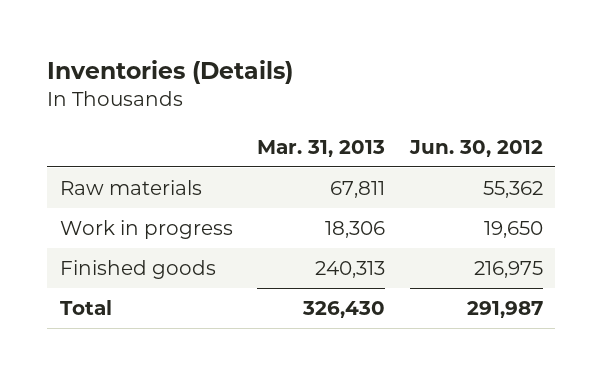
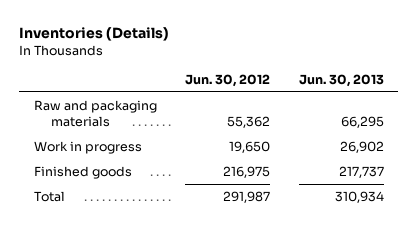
- | Mar. 31, 2013 | Jun. 30, 2012
+ | Jun. 30, 2012 | Jun. 30, 2013
- Raw materials | 67,811 | 55,362
+ Raw and packaging materials | 55,362 | 66,295

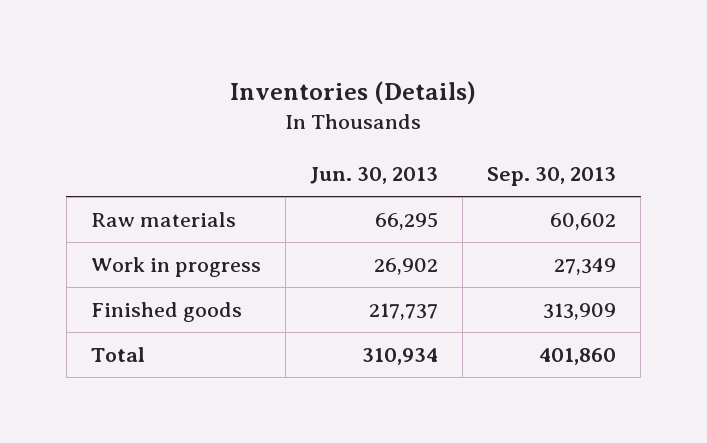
- | Jun. 30, 2012 | Jun. 30, 2013
+ | Jun. 30, 2013 | Sep. 30, 2013
- Raw and packaging materials | 55,362 | 66,295
+ Raw materials | 66,295 | 60,602

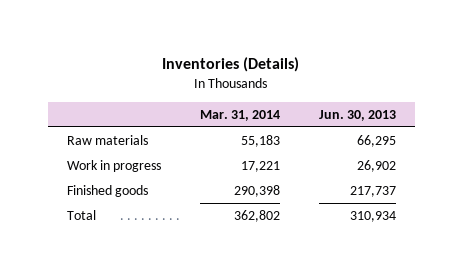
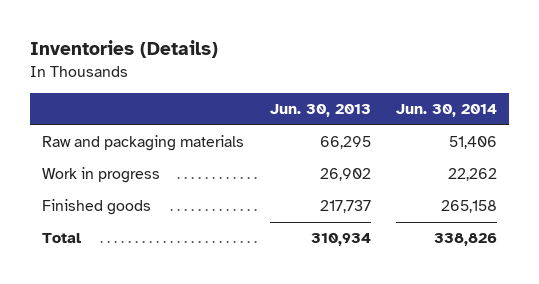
- | Mar. 31, 2014 | Jun. 30, 2013
+ | Jun. 30, 2013 | Jun. 30, 2014
- Raw materials | 55,183 | 66,295
+ Raw and packaging materials | 66,295 | 51,406

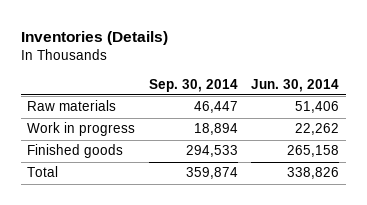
- | Jun. 30, 2013 | Jun. 30, 2014
+ | Sep. 30, 2014 | Jun. 30, 2014
- Raw and packaging materials | 66,295 | 51,406
+ Raw materials | 46,447 | 51,406

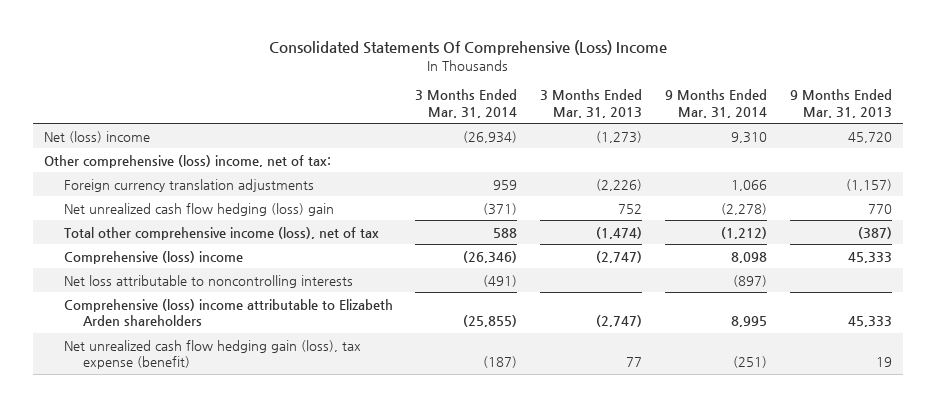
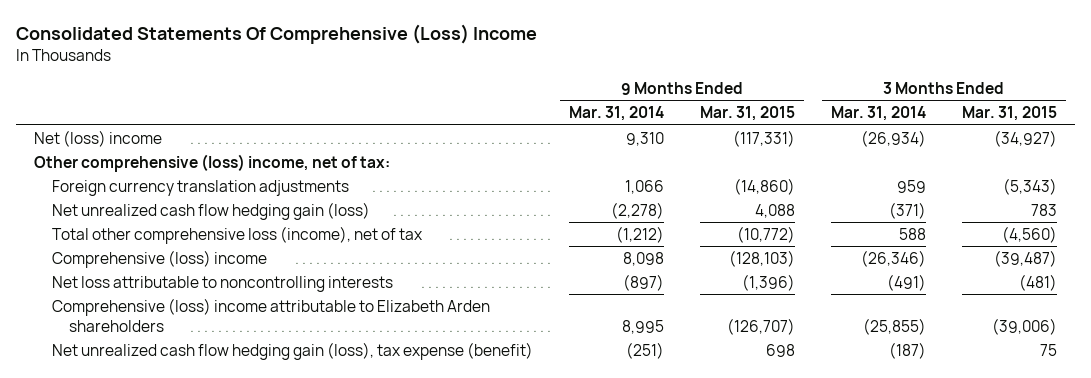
- | 3 Months Ended Mar. 31, 2014 | 3 Months Ended Mar. 31, 2013 | 9 Months Ended Mar. 31, 2014 | 9 Months Ended Mar. 31, 2013
+ | 9 Months Ended Mar. 31, 2014 | 9 Months Ended Mar. 31, 2015 | 3 Months Ended Mar. 31, 2014 | 3 Months Ended Mar. 31, 2015
- Net unrealized cash flow hedging (loss) gain | (371) | 752 | (2,278) | 770
- Total other comprehensive income (loss), net of tax | 588 | (1,474) | (1,212) | (387)
+ Net unrealized cash flow hedging gain (loss) | (2,278) | 4,088 | (371) | 783
+ Total other comprehensive loss (income), net of tax | (1,212) | (10,772) | 588 | (4,560)

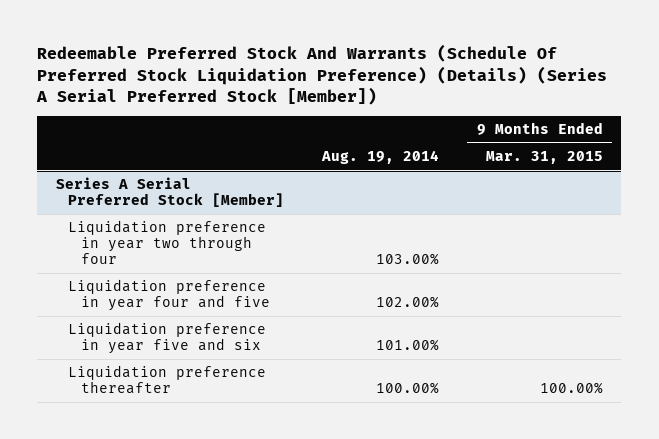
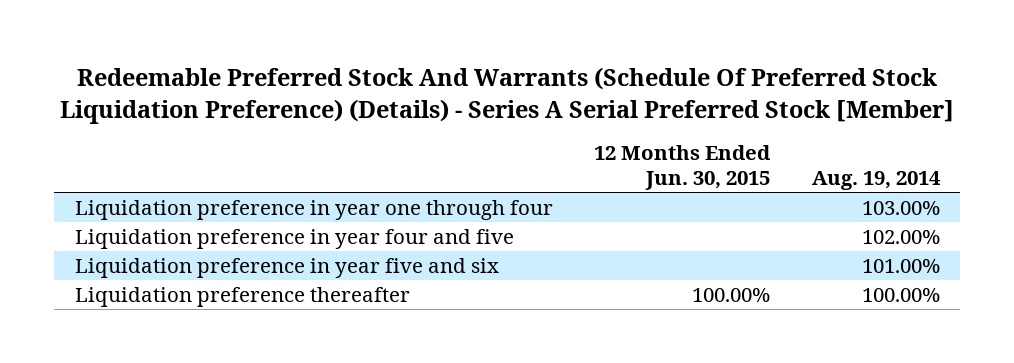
- Redeemable Preferred Stock And Warrants (Schedule Of Preferred Stock Liquidation Preference) (Details) (Series A Serial Preferred Stock [Member])
+ Redeemable Preferred Stock And Warrants (Schedule Of Preferred Stock Liquidation Preference) (Details) - Series A Serial Preferred Stock [Member]
- | Aug. 19, 2014 | 9 Months Ended Mar. 31, 2015
+ | 12 Months Ended Jun. 30, 2015 | Aug. 19, 2014
- Series A Serial Preferred Stock [Member]
- Liquidation preference in year two through four | 103.00% |
+ Liquidation preference in year one through four | | 103.00%

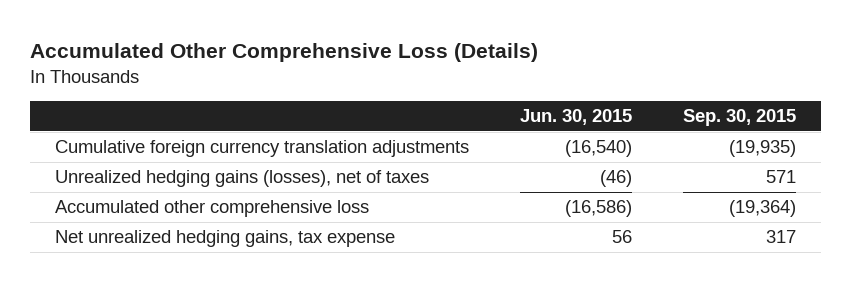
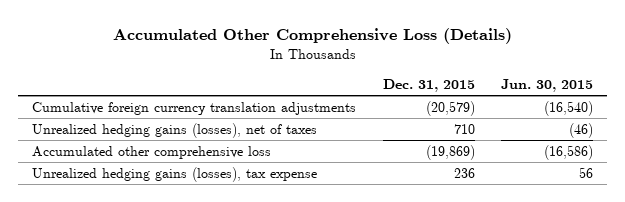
- | Jun. 30, 2015 | Sep. 30, 2015
+ | Dec. 31, 2015 | Jun. 30, 2015
- Net unrealized hedging gains, tax expense | 56 | 317
+ Unrealized hedging gains (losses), tax expense | 236 | 56

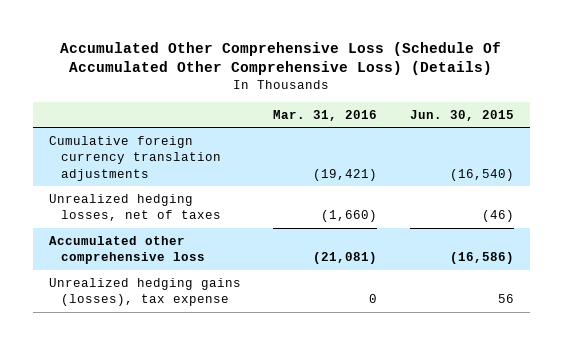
- Accumulated Other Comprehensive Loss (Details)
+ Accumulated Other Comprehensive Loss (Schedule Of Accumulated Other Comprehensive Loss) (Details)
- | Dec. 31, 2015 | Jun. 30, 2015
+ | Mar. 31, 2016 | Jun. 30, 2015
- Unrealized hedging gains (losses), net of taxes | 710 | (46)
+ Unrealized hedging losses, net of taxes | (1,660) | (46)

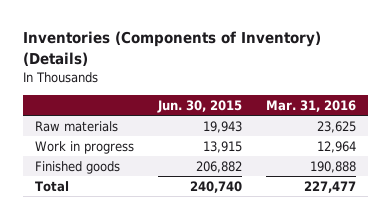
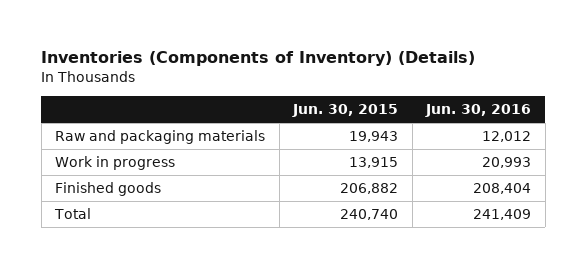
- | Jun. 30, 2015 | Mar. 31, 2016
+ | Jun. 30, 2015 | Jun. 30, 2016
- Raw materials | 19,943 | 23,625
+ Raw and packaging materials | 19,943 | 12,012

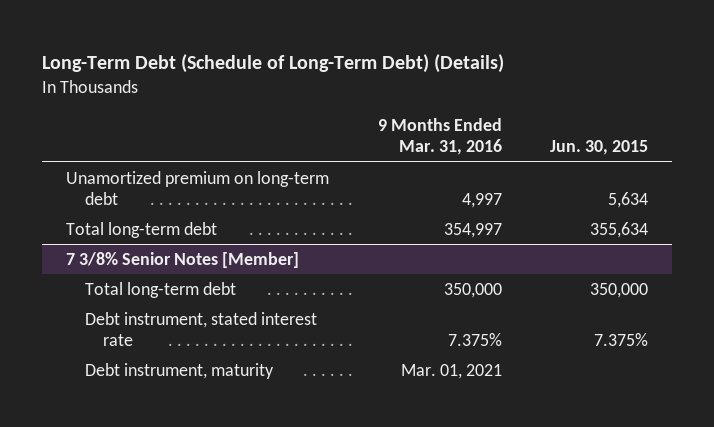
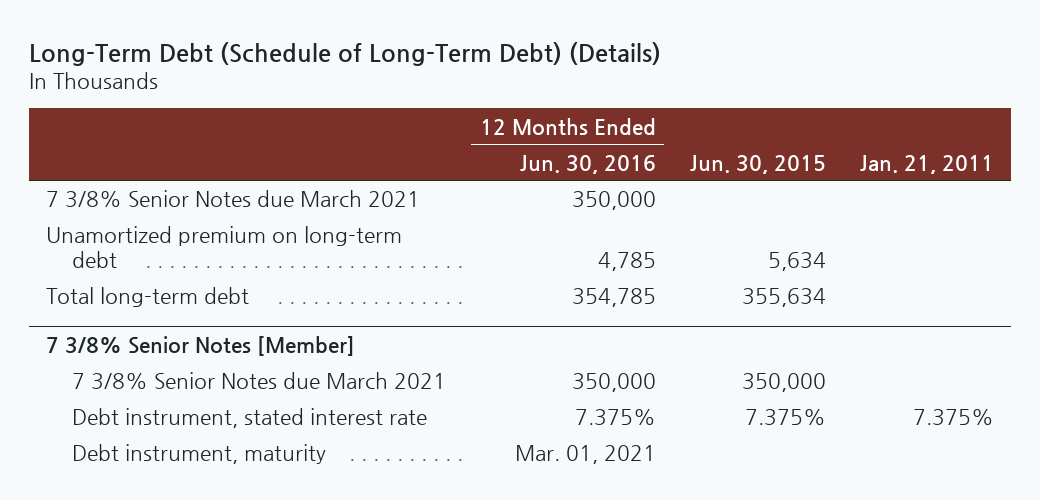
- | 9 Months Ended Mar. 31, 2016 | Jun. 30, 2015
+ | 12 Months Ended Jun. 30, 2016 | Jun. 30, 2015 | Jan. 21, 2011
+ 7 3/8% Senior Notes due March 2021 | 350,000 | |
@ 7 3/8% Senior Notes [Member]
- Total long-term debt | 350,000 | 350,000
+ 7 3/8% Senior Notes due March 2021 | 350,000 | 350,000 |

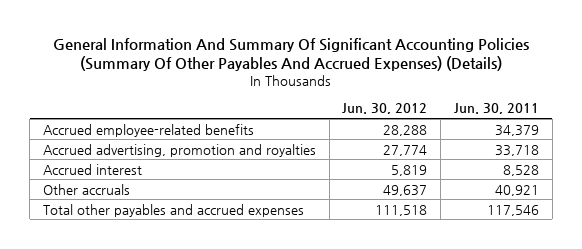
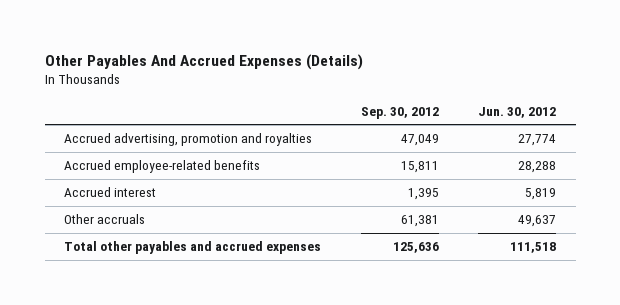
- General Information And Summary Of Significant Accounting Policies (Summary Of Other Payables And Accrued Expenses) (Details)
+ Other Payables And Accrued Expenses (Details)
- | Jun. 30, 2012 | Jun. 30, 2011
+ | Sep. 30, 2012 | Jun. 30, 2012
moved down: Accrued employee-related benefits | 15,811 | 28,288

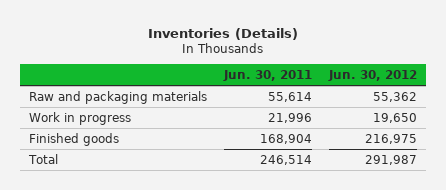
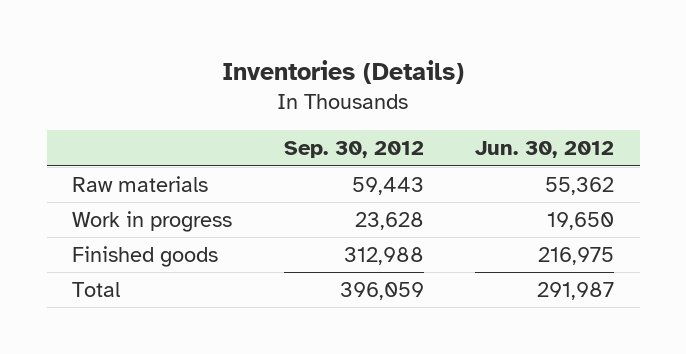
- | Jun. 30, 2011 | Jun. 30, 2012
+ | Sep. 30, 2012 | Jun. 30, 2012
- Raw and packaging materials | 55,614 | 55,362
+ Raw materials | 59,443 | 55,362

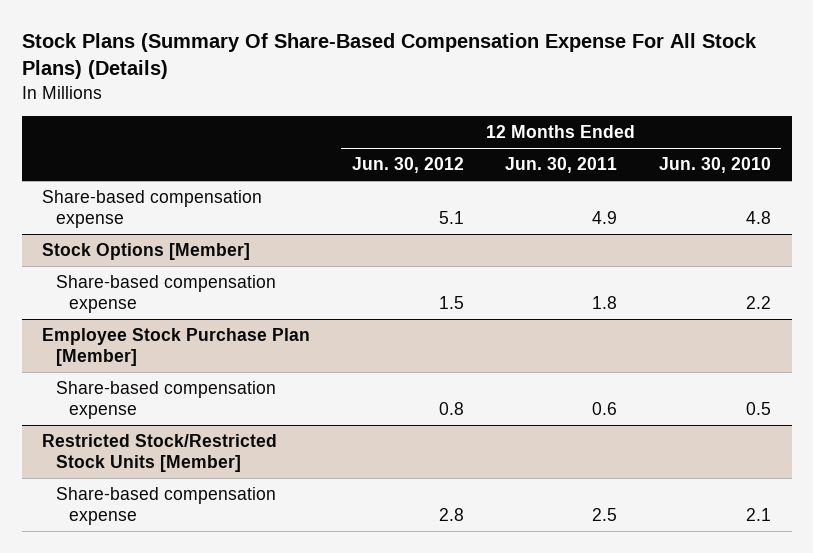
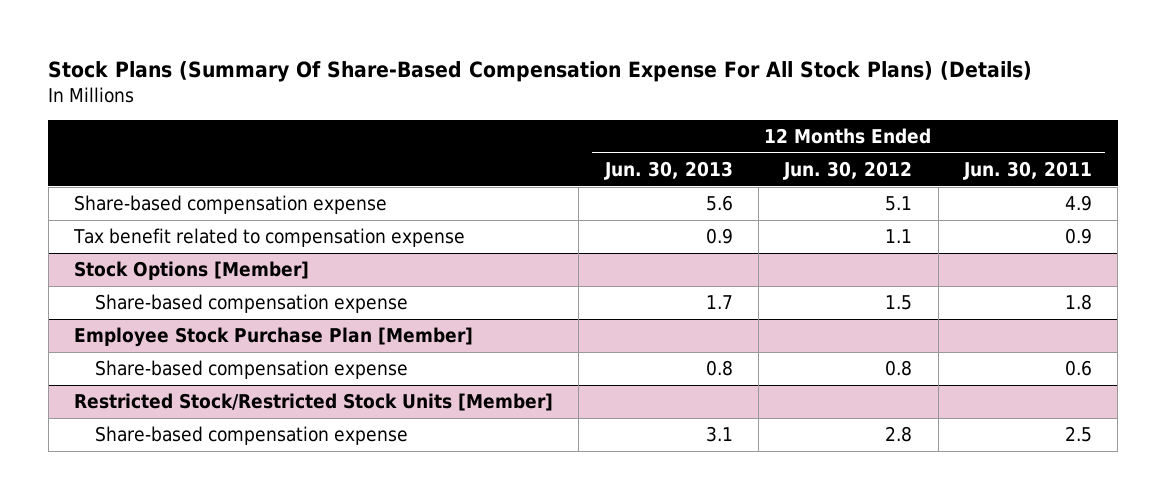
- | 12 Months Ended Jun. 30, 2012 | 12 Months Ended Jun. 30, 2011 | 12 Months Ended Jun. 30, 2010
+ | 12 Months Ended Jun. 30, 2013 | 12 Months Ended Jun. 30, 2012 | 12 Months Ended Jun. 30, 2011
+ Tax benefit related to compensation expense | 0.9 | 1.1 | 0.9

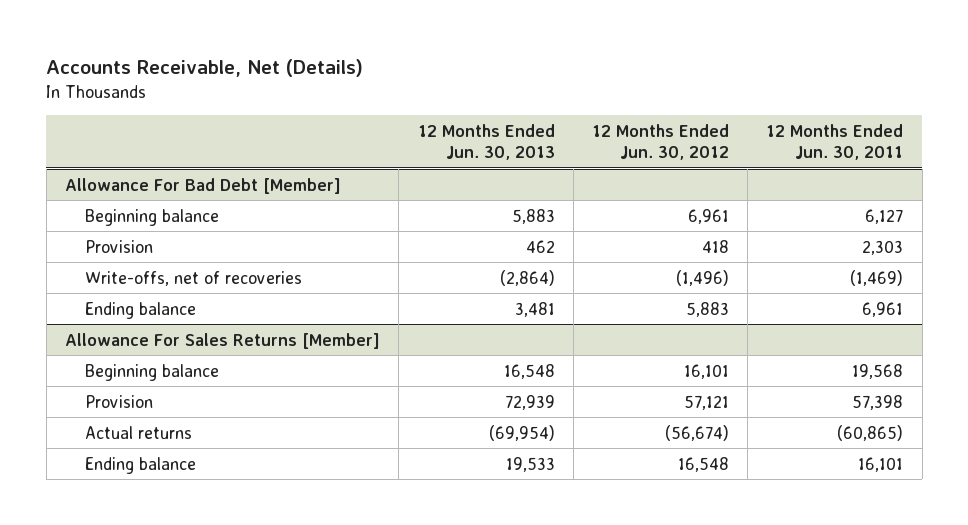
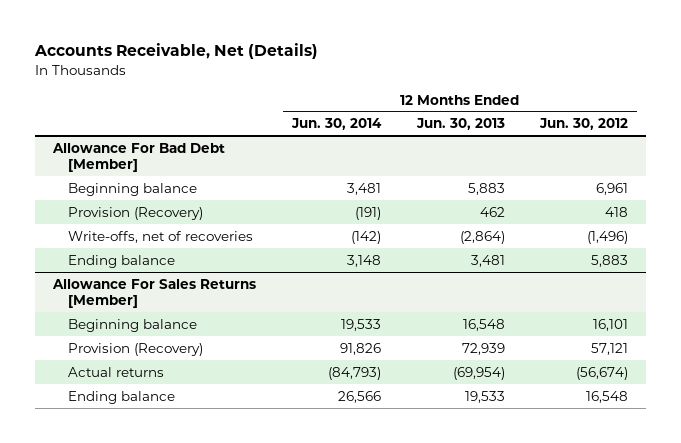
- | 12 Months Ended Jun. 30, 2013 | 12 Months Ended Jun. 30, 2012 | 12 Months Ended Jun. 30, 2011
+ | 12 Months Ended Jun. 30, 2014 | 12 Months Ended Jun. 30, 2013 | 12 Months Ended Jun. 30, 2012
@ Allowance For Bad Debt [Member]
- Provision | 462 | 418 | 2,303
+ Provision (Recovery) | (191) | 462 | 418
@ Allowance For Sales Returns [Member]
- Provision | 72,939 | 57,121 | 57,398
+ Provision (Recovery) | 91,826 | 72,939 | 57,121

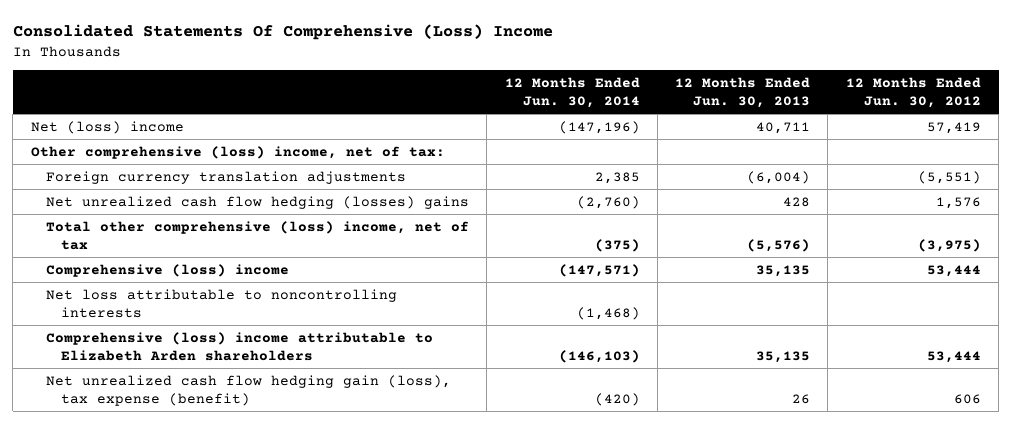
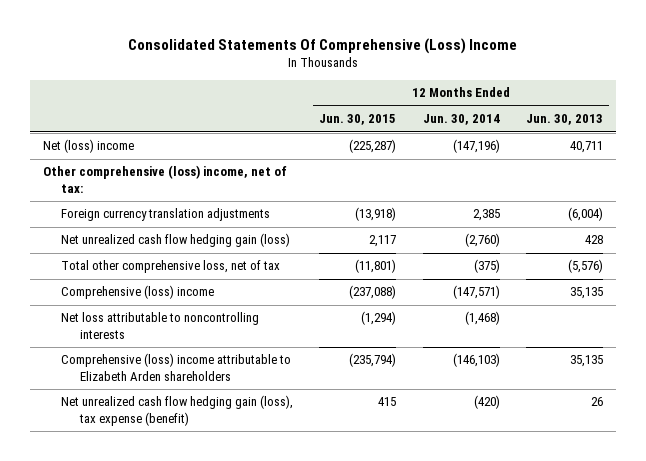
- | 12 Months Ended Jun. 30, 2014 | 12 Months Ended Jun. 30, 2013 | 12 Months Ended Jun. 30, 2012
+ | 12 Months Ended Jun. 30, 2015 | 12 Months Ended Jun. 30, 2014 | 12 Months Ended Jun. 30, 2013
- Net unrealized cash flow hedging (losses) gains | (2,760) | 428 | 1,576
- Total other comprehensive (loss) income, net of tax | (375) | (5,576) | (3,975)
+ Net unrealized cash flow hedging gain (loss) | 2,117 | (2,760) | 428
+ Total other comprehensive loss, net of tax | (11,801) | (375) | (5,576)

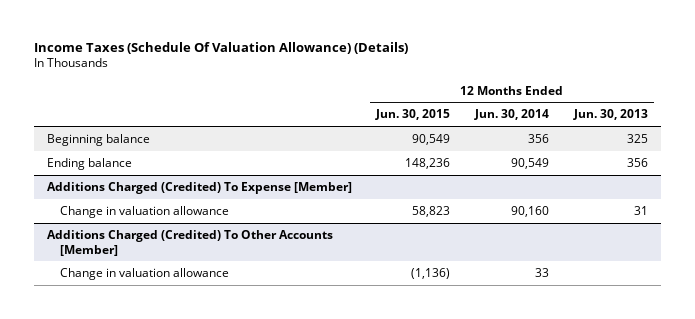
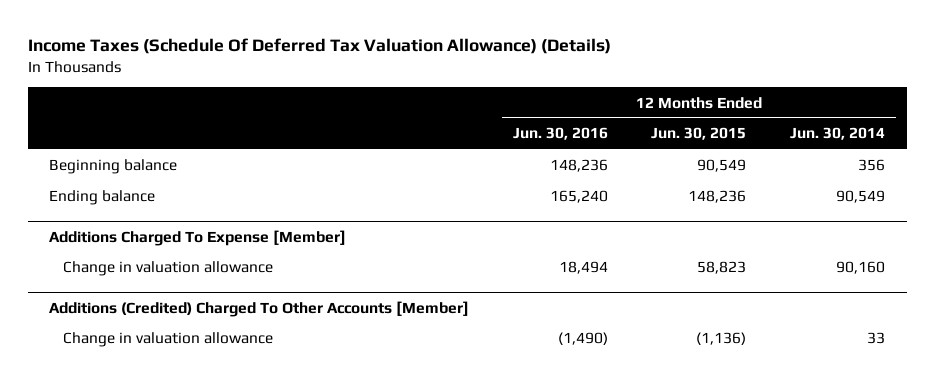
- Income Taxes (Schedule Of Valuation Allowance) (Details)
+ Income Taxes (Schedule Of Deferred Tax Valuation Allowance) (Details)
- | 12 Months Ended Jun. 30, 2015 | 12 Months Ended Jun. 30, 2014 | 12 Months Ended Jun. 30, 2013
+ | 12 Months Ended Jun. 30, 2016 | 12 Months Ended Jun. 30, 2015 | 12 Months Ended Jun. 30, 2014
- Additions Charged (Credited) To Expense [Member]
+ Additions Charged To Expense [Member]
- Additions Charged (Credited) To Other Accounts [Member]
+ Additions (Credited) Charged To Other Accounts [Member]

